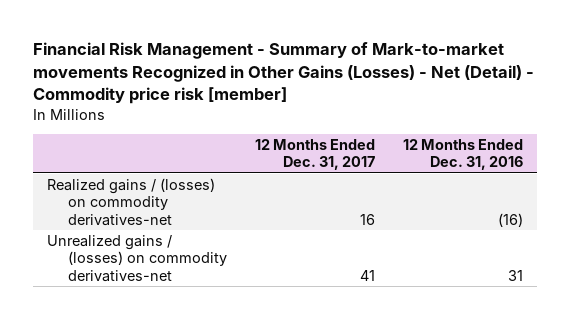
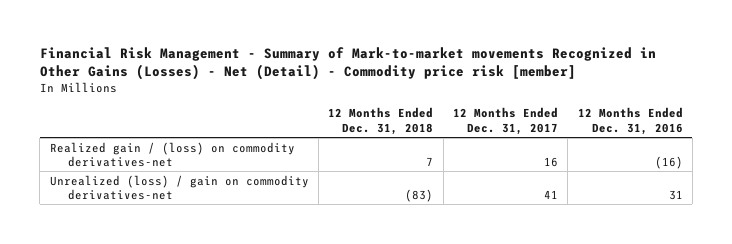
- | 12 Months Ended Dec. 31, 2017 | 12 Months Ended Dec. 31, 2016
+ | 12 Months Ended Dec. 31, 2018 | 12 Months Ended Dec. 31, 2017 | 12 Months Ended Dec. 31, 2016
- Realized gains / (losses) on commodity derivatives-net | 16 | (16)
- Unrealized gains / (losses) on commodity derivatives-net | 41 | 31
+ Realized gain / (loss) on commodity derivatives-net | 7 | 16 | (16)
+ Unrealized (loss) / gain on commodity derivatives-net | (83) | 41 | 31

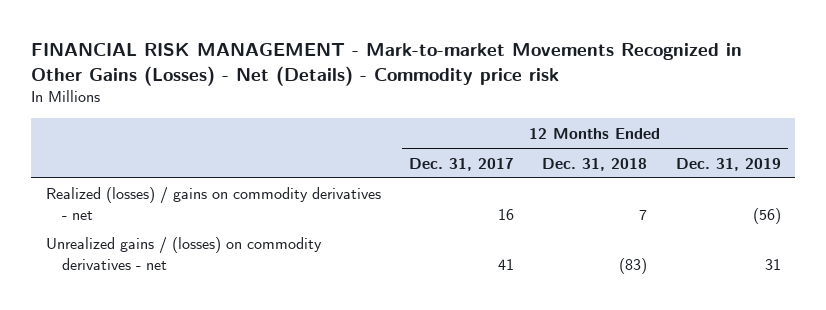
- Financial Risk Management - Summary of Mark-to-market movements Recognized in Other Gains (Losses) - Net (Detail) - Commodity price risk [member]
+ FINANCIAL RISK MANAGEMENT - Mark-to-market Movements Recognized in Other Gains (Losses) - Net (Details) - Commodity price risk
- | 12 Months Ended Dec. 31, 2018 | 12 Months Ended Dec. 31, 2017 | 12 Months Ended Dec. 31, 2016
+ | 12 Months Ended Dec. 31, 2017 | 12 Months Ended Dec. 31, 2018 | 12 Months Ended Dec. 31, 2019
- Realized gain / (loss) on commodity derivatives-net | 7 | 16 | (16)
- Unrealized (loss) / gain on commodity derivatives-net | (83) | 41 | 31
+ Realized (losses) / gains on commodity derivatives - net | 16 | 7 | (56)
+ Unrealized gains / (losses) on commodity derivatives - net | 41 | (83) | 31

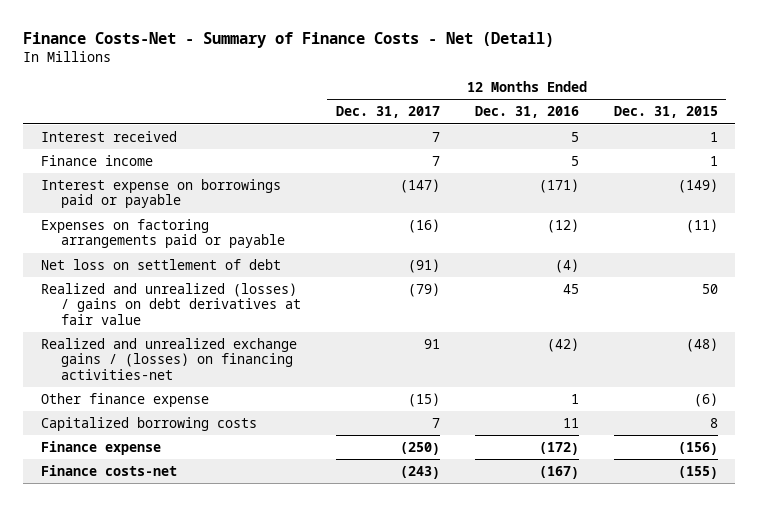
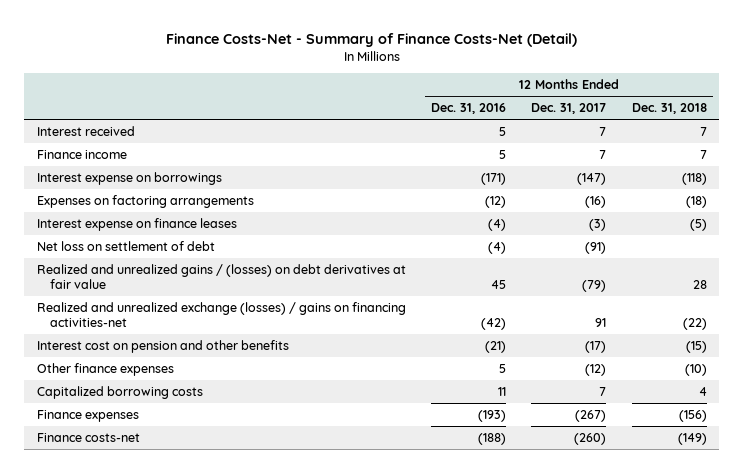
- Finance Costs-Net - Summary of Finance Costs - Net (Detail)
+ Finance Costs-Net - Summary of Finance Costs-Net (Detail)
- | 12 Months Ended Dec. 31, 2017 | 12 Months Ended Dec. 31, 2016 | 12 Months Ended Dec. 31, 2015
+ | 12 Months Ended Dec. 31, 2016 | 12 Months Ended Dec. 31, 2017 | 12 Months Ended Dec. 31, 2018
- Interest expense on borrowings paid or payable | (147) | (171) | (149)
- Expenses on factoring arrangements paid or payable | (16) | (12) | (11)
+ Interest expense on borrowings | (171) | (147) | (118)
+ Expenses on factoring arrangements | (12) | (16) | (18)
+ Interest expense on finance leases | (4) | (3) | (5)
- Realized and unrealized (losses) / gains on debt derivatives at fair value | (79) | 45 | 50
- Realized and unrealized exchange gains / (losses) on financing activities-net | 91 | (42) | (48)
- Other finance expense | (15) | 1 | (6)
+ Realized and unrealized gains / (losses) on debt derivatives at fair value | 45 | (79) | 28
+ Realized and unrealized exchange (losses) / gains on financing activities-net | (42) | 91 | (22)
+ Interest cost on pension and other benefits | (21) | (17) | (15)
+ Other finance expenses | 5 | (12) | (10)
- Finance expense | (250) | (172) | (156)
- Finance costs-net | (243) | (167) | (155)
+ Finance expenses | (193) | (267) | (156)
+ Finance costs-net | (188) | (260) | (149)

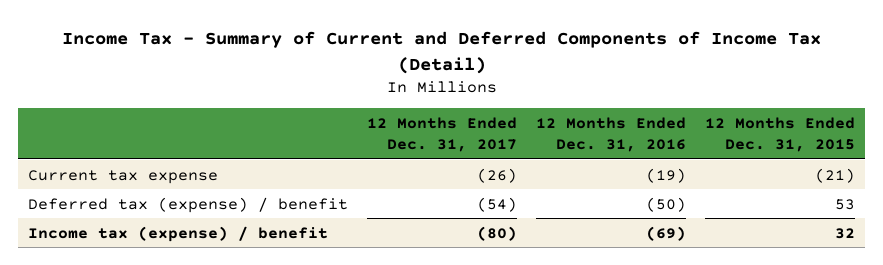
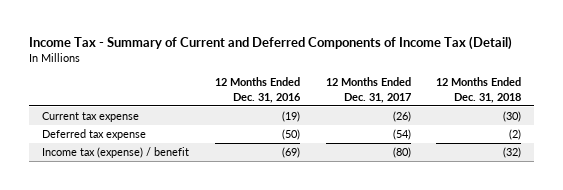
- | 12 Months Ended Dec. 31, 2017 | 12 Months Ended Dec. 31, 2016 | 12 Months Ended Dec. 31, 2015
+ | 12 Months Ended Dec. 31, 2016 | 12 Months Ended Dec. 31, 2017 | 12 Months Ended Dec. 31, 2018
- Deferred tax (expense) / benefit | (54) | (50) | 53
+ Deferred tax expense | (50) | (54) | (2)

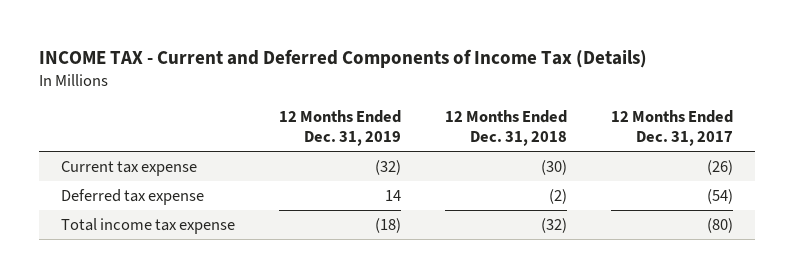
- Income Tax - Summary of Current and Deferred Components of Income Tax (Detail)
+ INCOME TAX - Current and Deferred Components of Income Tax (Details)
- | 12 Months Ended Dec. 31, 2016 | 12 Months Ended Dec. 31, 2017 | 12 Months Ended Dec. 31, 2018
+ | 12 Months Ended Dec. 31, 2019 | 12 Months Ended Dec. 31, 2018 | 12 Months Ended Dec. 31, 2017
- Income tax (expense) / benefit | (69) | (80) | (32)
+ Total income tax expense | (18) | (32) | (80)

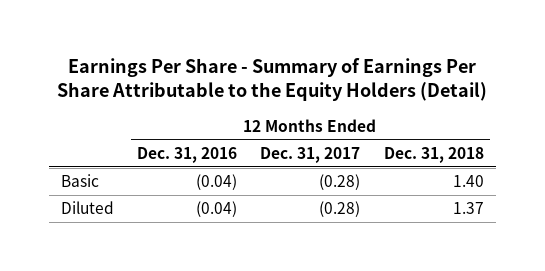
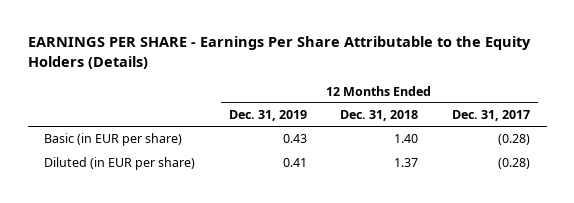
- Earnings Per Share - Summary of Earnings Per Share Attributable to the Equity Holders (Detail)
+ EARNINGS PER SHARE - Earnings Per Share Attributable to the Equity Holders (Details)
- | 12 Months Ended Dec. 31, 2016 | 12 Months Ended Dec. 31, 2017 | 12 Months Ended Dec. 31, 2018
+ | 12 Months Ended Dec. 31, 2019 | 12 Months Ended Dec. 31, 2018 | 12 Months Ended Dec. 31, 2017
- Basic | (0.04) | (0.28) | 1.40
- Diluted | (0.04) | (0.28) | 1.37
+ Basic (in EUR per share) | 0.43 | 1.40 | (0.28)
+ Diluted (in EUR per share) | 0.41 | 1.37 | (0.28)

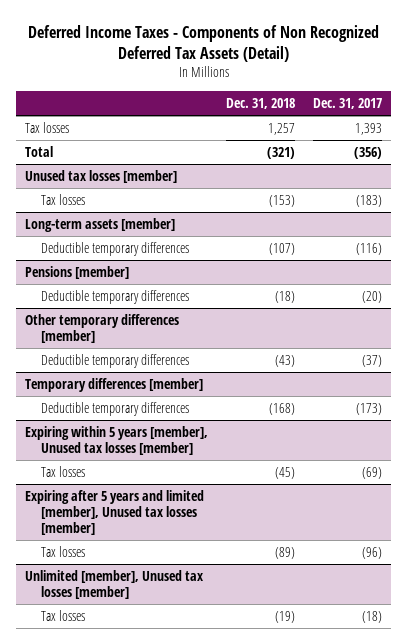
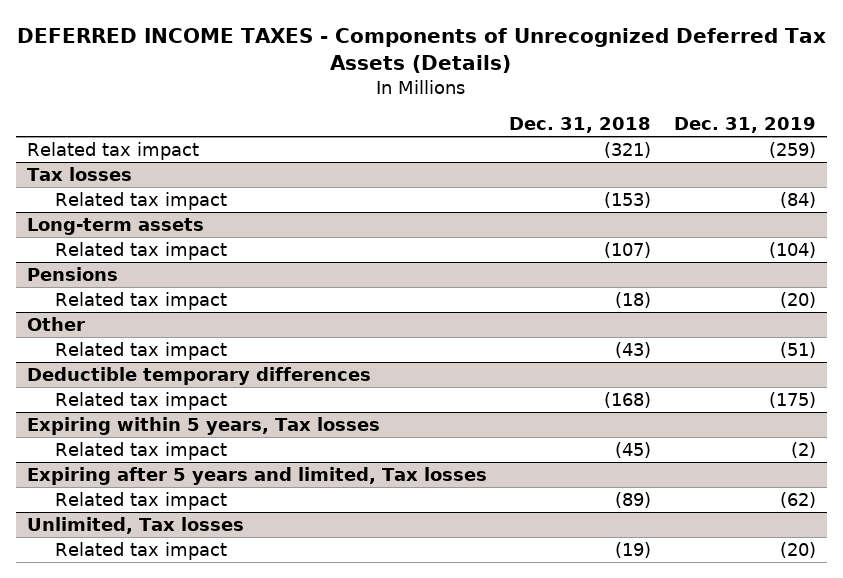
- Deferred Income Taxes - Components of Non Recognized Deferred Tax Assets (Detail)
+ DEFERRED INCOME TAXES - Components of Unrecognized Deferred Tax Assets (Details)
- | Dec. 31, 2018 | Dec. 31, 2017
+ | Dec. 31, 2018 | Dec. 31, 2019
- Tax losses | 1,257 | 1,393
- Total | (321) | (356)
- Unused tax losses [member]
- Tax losses | (153) | (183)
- Long-term assets [member]
- Deductible temporary differences | (107) | (116)
- Pensions [member]
- Deductible temporary differences | (18) | (20)
- Other temporary differences [member]
- Deductible temporary differences | (43) | (37)
- Temporary differences [member]
- Deductible temporary differences | (168) | (173)
- Expiring within 5 years [member], Unused tax losses [member]
- Tax losses | (45) | (69)
- Expiring after 5 years and limited [member], Unused tax losses [member]
- Tax losses | (89) | (96)
- Unlimited [member], Unused tax losses [member]
- Tax losses | (19) | (18)
+ Related tax impact | (321) | (259)
+ Tax losses
+ Related tax impact | (153) | (84)
+ Long-term assets
+ Related tax impact | (107) | (104)
+ Pensions
+ Related tax impact | (18) | (20)
+ Other
+ Related tax impact | (43) | (51)
+ Deductible temporary differences
+ Related tax impact | (168) | (175)
+ Expiring within 5 years, Tax losses
+ Related tax impact | (45) | (2)
+ Expiring after 5 years and limited, Tax losses
+ Related tax impact | (89) | (62)
+ Unlimited, Tax losses
+ Related tax impact | (19) | (20)

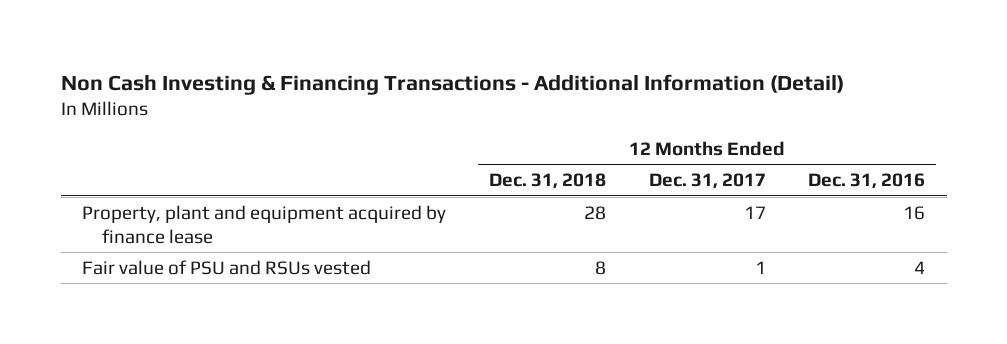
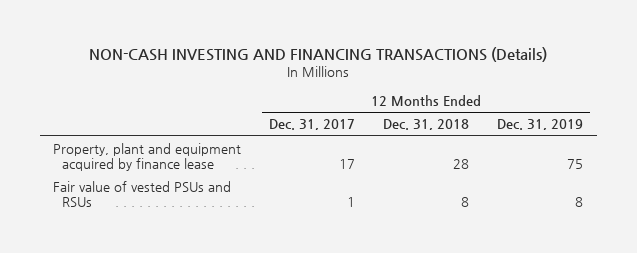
- Non Cash Investing & Financing Transactions - Additional Information (Detail)
+ NON-CASH INVESTING AND FINANCING TRANSACTIONS (Details)
- | 12 Months Ended Dec. 31, 2018 | 12 Months Ended Dec. 31, 2017 | 12 Months Ended Dec. 31, 2016
+ | 12 Months Ended Dec. 31, 2017 | 12 Months Ended Dec. 31, 2018 | 12 Months Ended Dec. 31, 2019
- Fair value of PSU and RSUs vested | 8 | 1 | 4
+ Fair value of vested PSUs and RSUs | 1 | 8 | 8

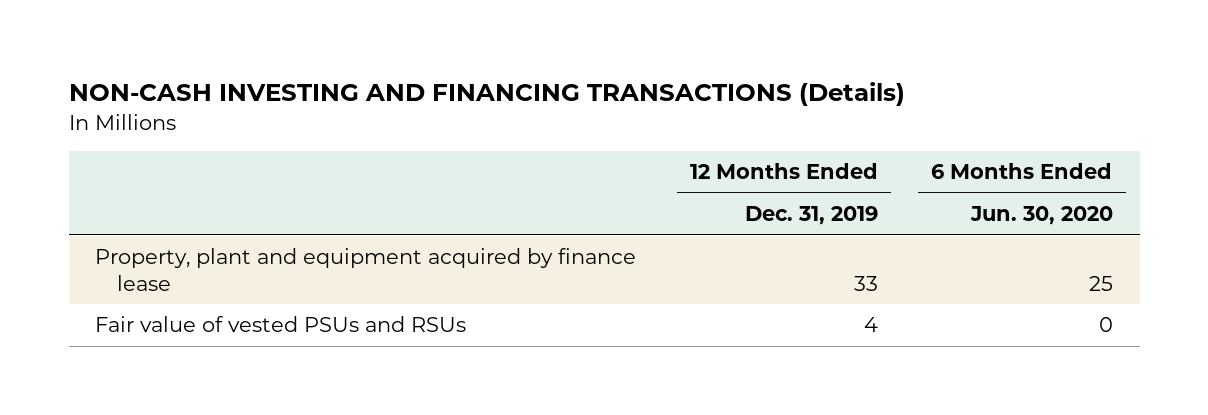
- | 12 Months Ended Dec. 31, 2017 | 12 Months Ended Dec. 31, 2018 | 12 Months Ended Dec. 31, 2019
+ | 12 Months Ended Dec. 31, 2019 | 6 Months Ended Jun. 30, 2020
- Property, plant and equipment acquired by finance lease | 17 | 28 | 75
- Fair value of vested PSUs and RSUs | 1 | 8 | 8
+ Property, plant and equipment acquired by finance lease | 33 | 25
+ Fair value of vested PSUs and RSUs | 4 | 0

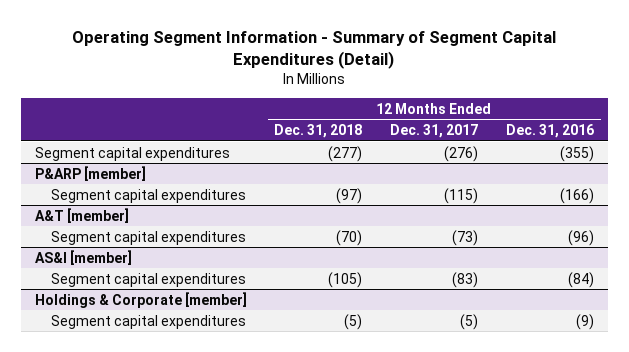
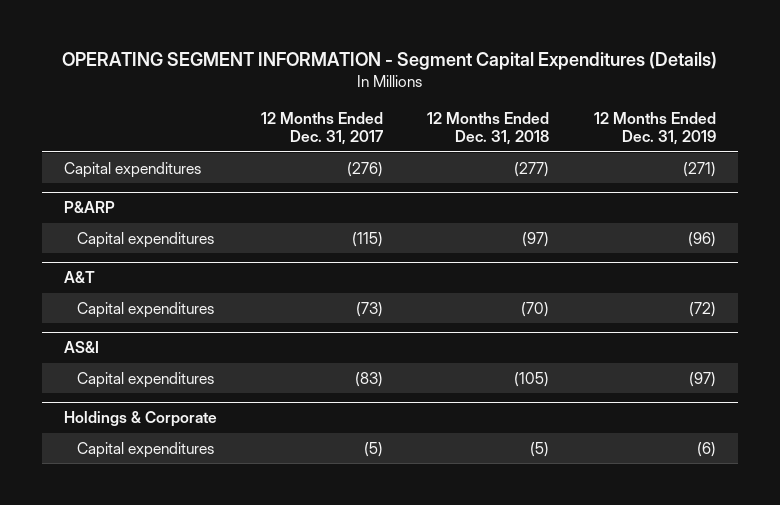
- Operating Segment Information - Summary of Segment Capital Expenditures (Detail)
+ OPERATING SEGMENT INFORMATION - Segment Capital Expenditures (Details)
- | 12 Months Ended Dec. 31, 2018 | 12 Months Ended Dec. 31, 2017 | 12 Months Ended Dec. 31, 2016
+ | 12 Months Ended Dec. 31, 2017 | 12 Months Ended Dec. 31, 2018 | 12 Months Ended Dec. 31, 2019
- Segment capital expenditures | (277) | (276) | (355)
- P&ARP [member]
- Segment capital expenditures | (97) | (115) | (166)
- A&T [member]
- Segment capital expenditures | (70) | (73) | (96)
- AS&I [member]
- Segment capital expenditures | (105) | (83) | (84)
- Holdings & Corporate [member]
- Segment capital expenditures | (5) | (5) | (9)
+ Capital expenditures | (276) | (277) | (271)
+ P&ARP
+ Capital expenditures | (115) | (97) | (96)
+ A&T
+ Capital expenditures | (73) | (70) | (72)
+ AS&I
+ Capital expenditures | (83) | (105) | (97)
+ Holdings & Corporate
+ Capital expenditures | (5) | (5) | (6)

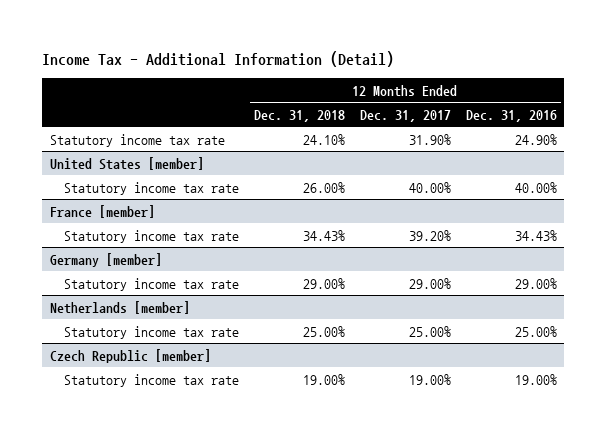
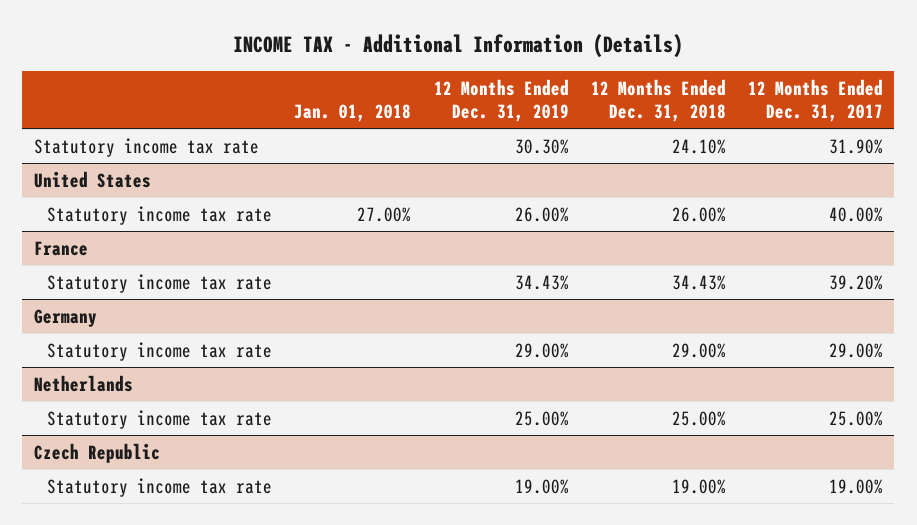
- Income Tax - Additional Information (Detail)
+ INCOME TAX - Additional Information (Details)
- | 12 Months Ended Dec. 31, 2018 | 12 Months Ended Dec. 31, 2017 | 12 Months Ended Dec. 31, 2016
+ | Jan. 01, 2018 | 12 Months Ended Dec. 31, 2019 | 12 Months Ended Dec. 31, 2018 | 12 Months Ended Dec. 31, 2017
- United States [member]
+ United States
- France [member]
+ France
- Germany [member]
+ Germany
- Netherlands [member]
+ Netherlands
- Czech Republic [member]
+ Czech Republic

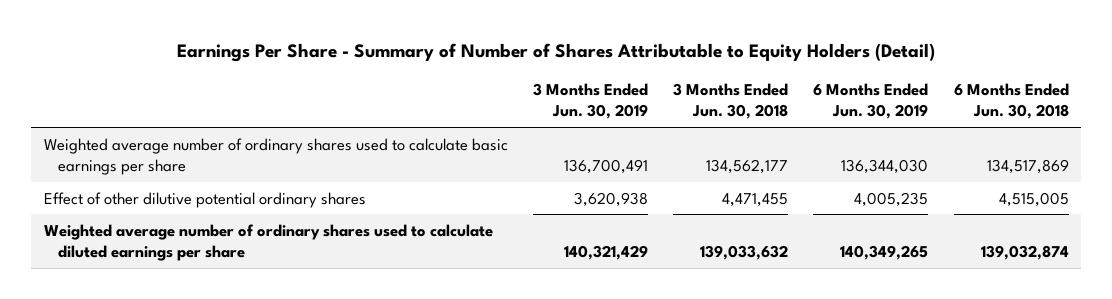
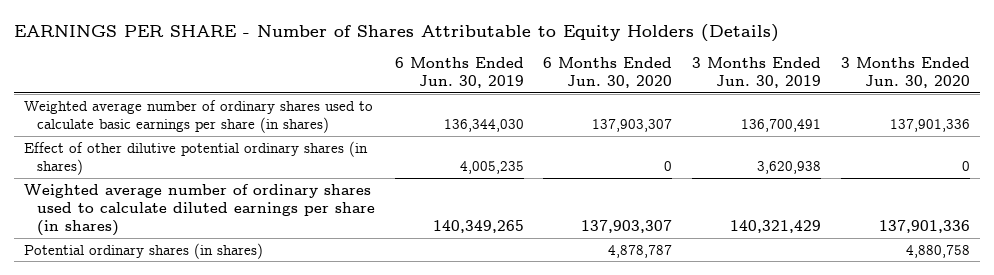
- Earnings Per Share - Summary of Number of Shares Attributable to Equity Holders (Detail)
+ EARNINGS PER SHARE - Number of Shares Attributable to Equity Holders (Details)
- | 3 Months Ended Jun. 30, 2019 | 3 Months Ended Jun. 30, 2018 | 6 Months Ended Jun. 30, 2019 | 6 Months Ended Jun. 30, 2018
+ | 6 Months Ended Jun. 30, 2019 | 6 Months Ended Jun. 30, 2020 | 3 Months Ended Jun. 30, 2019 | 3 Months Ended Jun. 30, 2020
- Weighted average number of ordinary shares used to calculate basic earnings per share | 136,700,491 | 134,562,177 | 136,344,030 | 134,517,869
- Effect of other dilutive potential ordinary shares | 3,620,938 | 4,471,455 | 4,005,235 | 4,515,005
- Weighted average number of ordinary shares used to calculate diluted earnings per share | 140,321,429 | 139,033,632 | 140,349,265 | 139,032,874
+ Weighted average number of ordinary shares used to calculate basic earnings per share (in shares) | 136,344,030 | 137,903,307 | 136,700,491 | 137,901,336
+ Effect of other dilutive potential ordinary shares (in shares) | 4,005,235 | 0 | 3,620,938 | 0
+ Weighted average number of ordinary shares used to calculate diluted earnings per share (in shares) | 140,349,265 | 137,903,307 | 140,321,429 | 137,901,336
+ Potential ordinary shares (in shares) | | 4,878,787 | | 4,880,758

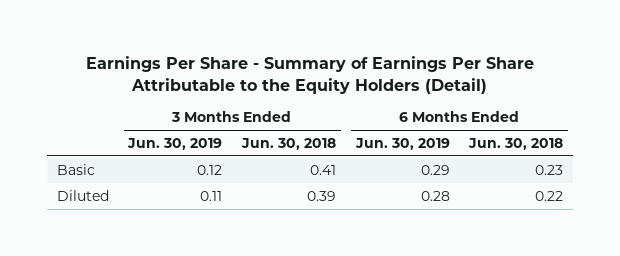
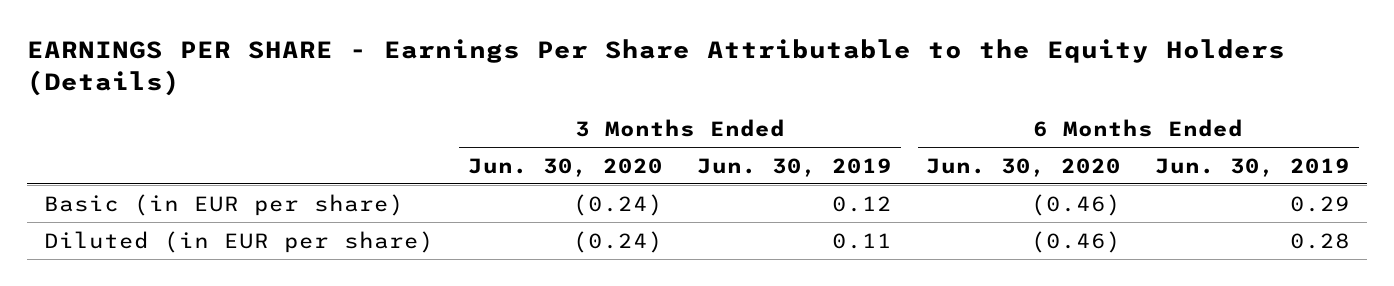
- Earnings Per Share - Summary of Earnings Per Share Attributable to the Equity Holders (Detail)
+ EARNINGS PER SHARE - Earnings Per Share Attributable to the Equity Holders (Details)
- | 3 Months Ended Jun. 30, 2019 | 3 Months Ended Jun. 30, 2018 | 6 Months Ended Jun. 30, 2019 | 6 Months Ended Jun. 30, 2018
+ | 3 Months Ended Jun. 30, 2020 | 3 Months Ended Jun. 30, 2019 | 6 Months Ended Jun. 30, 2020 | 6 Months Ended Jun. 30, 2019
- Basic | 0.12 | 0.41 | 0.29 | 0.23
- Diluted | 0.11 | 0.39 | 0.28 | 0.22
+ Basic (in EUR per share) | (0.24) | 0.12 | (0.46) | 0.29
+ Diluted (in EUR per share) | (0.24) | 0.11 | (0.46) | 0.28

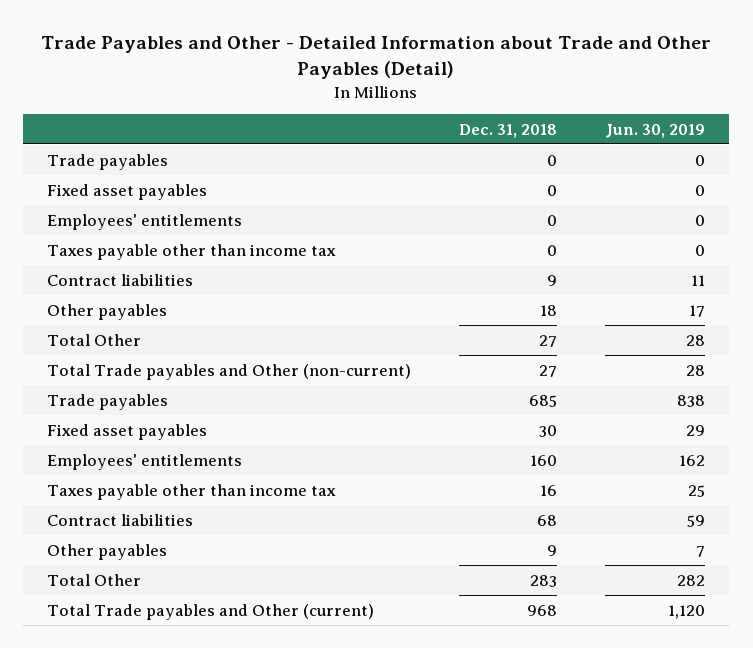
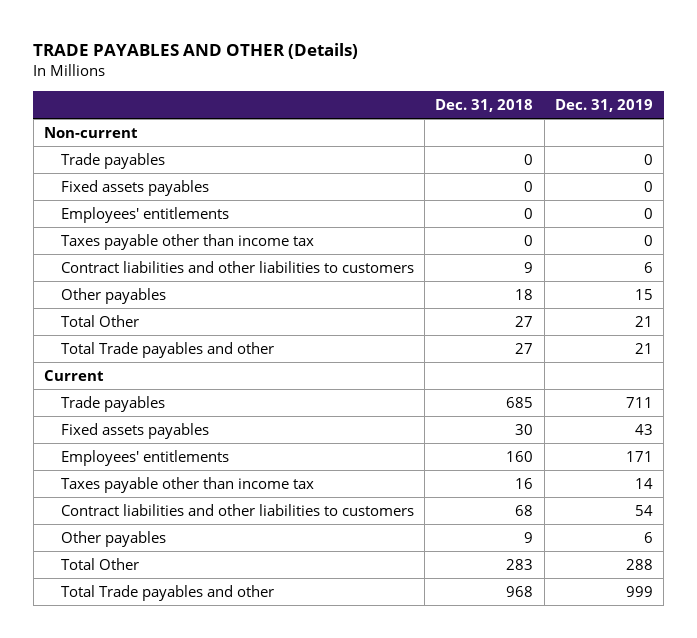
- Trade Payables and Other - Detailed Information about Trade and Other Payables (Detail)
+ TRADE PAYABLES AND OTHER (Details)
- | Dec. 31, 2018 | Jun. 30, 2019
+ | Dec. 31, 2018 | Dec. 31, 2019
+ Non-current
- Fixed asset payables | 0 | 0
+ Fixed assets payables | 0 | 0
- Contract liabilities | 9 | 11
+ Contract liabilities and other liabilities to customers | 9 | 6
- Total Trade payables and Other (non-current) | 27 | 28
+ Total Trade payables and other | 27 | 21
+ Current
- Fixed asset payables | 30 | 29
+ Fixed assets payables | 30 | 43
- Contract liabilities | 68 | 59
+ Contract liabilities and other liabilities to customers | 68 | 54
- Total Trade payables and Other (current) | 968 | 1,120
+ Total Trade payables and other | 968 | 999

